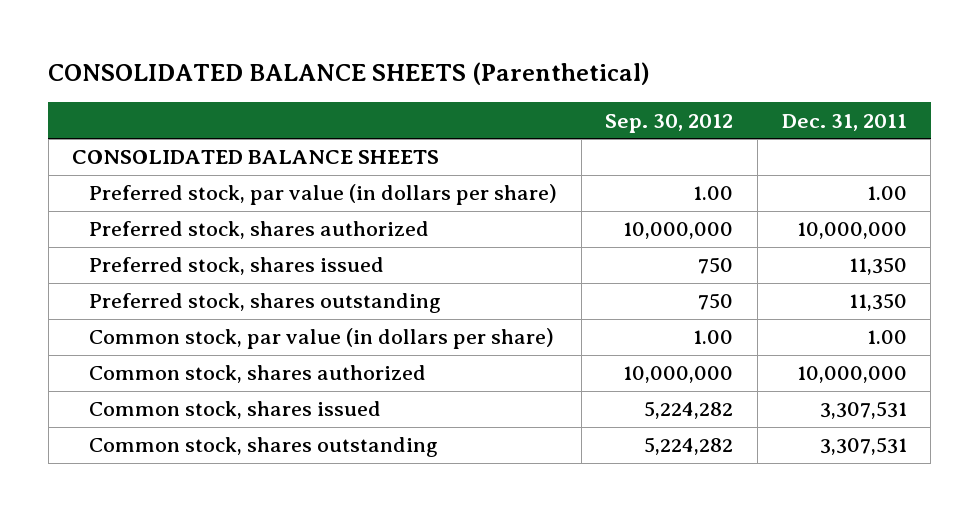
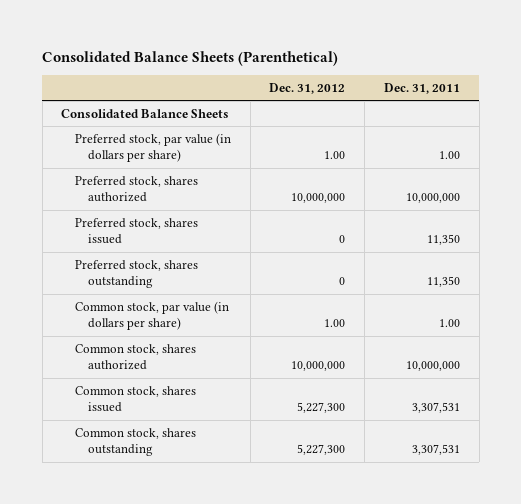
- CONSOLIDATED BALANCE SHEETS (Parenthetical)
+ Consolidated Balance Sheets (Parenthetical)
- | Sep. 30, 2012 | Dec. 31, 2011
+ | Dec. 31, 2012 | Dec. 31, 2011
- CONSOLIDATED BALANCE SHEETS
+ Consolidated Balance Sheets

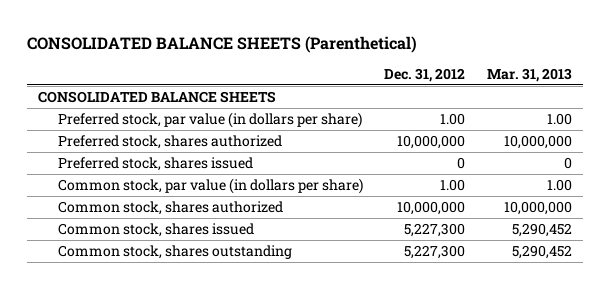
- Consolidated Balance Sheets (Parenthetical)
+ CONSOLIDATED BALANCE SHEETS (Parenthetical)
- | Dec. 31, 2012 | Dec. 31, 2011
+ | Dec. 31, 2012 | Mar. 31, 2013
- Consolidated Balance Sheets
+ CONSOLIDATED BALANCE SHEETS
- Preferred stock, shares outstanding | 0 | 11,350

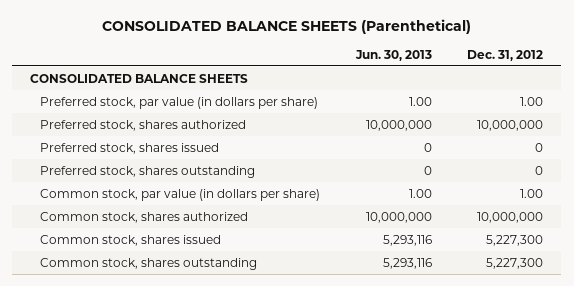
- | Dec. 31, 2012 | Mar. 31, 2013
+ | Jun. 30, 2013 | Dec. 31, 2012
+ Preferred stock, shares outstanding | 0 | 0

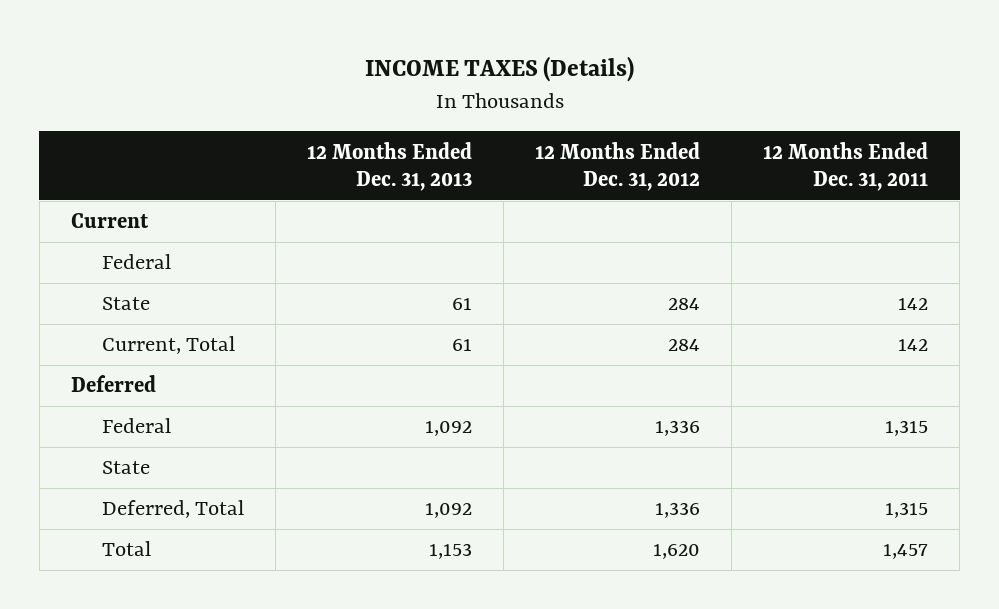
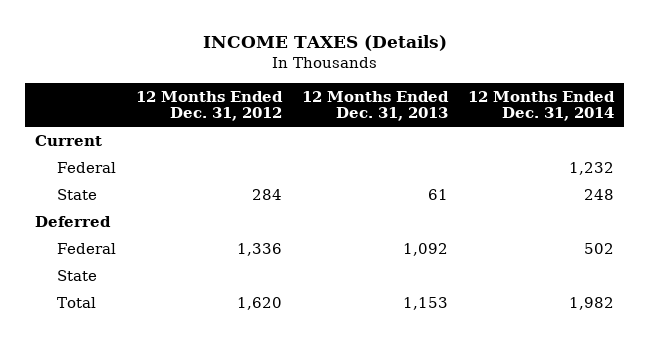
- | 12 Months Ended Dec. 31, 2013 | 12 Months Ended Dec. 31, 2012 | 12 Months Ended Dec. 31, 2011
+ | 12 Months Ended Dec. 31, 2012 | 12 Months Ended Dec. 31, 2013 | 12 Months Ended Dec. 31, 2014
- Current, Total | 61 | 284 | 142
- Deferred, Total | 1,092 | 1,336 | 1,315

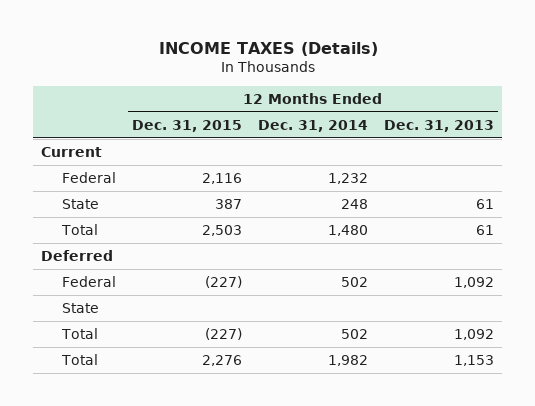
- | 12 Months Ended Dec. 31, 2012 | 12 Months Ended Dec. 31, 2013 | 12 Months Ended Dec. 31, 2014
+ | 12 Months Ended Dec. 31, 2015 | 12 Months Ended Dec. 31, 2014 | 12 Months Ended Dec. 31, 2013
+ Total | 2,503 | 1,480 | 61
+ Total | (227) | 502 | 1,092

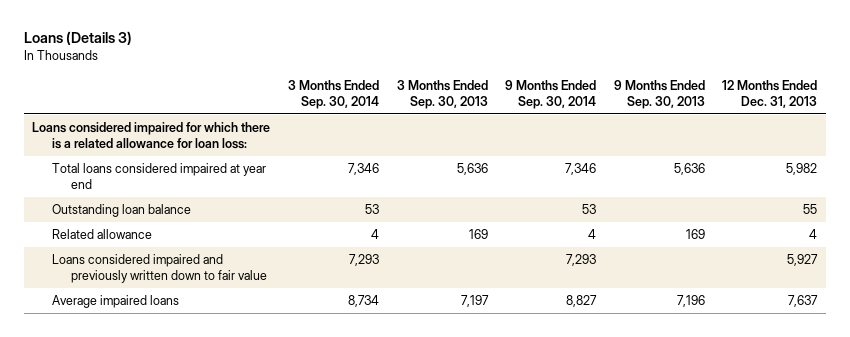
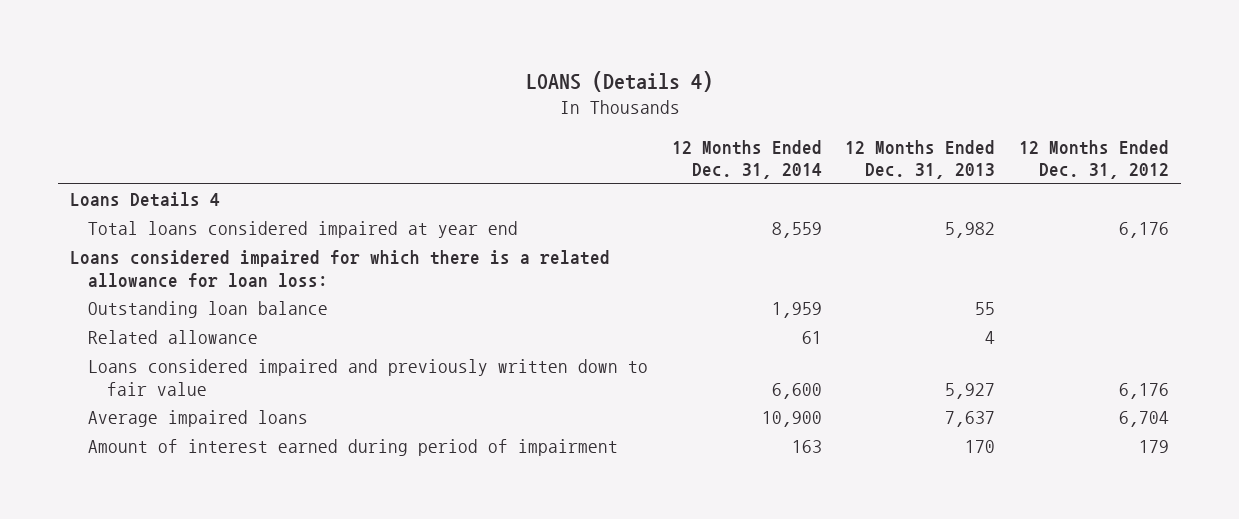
- Loans (Details 3)
+ LOANS (Details 4)
- | 3 Months Ended Sep. 30, 2014 | 3 Months Ended Sep. 30, 2013 | 9 Months Ended Sep. 30, 2014 | 9 Months Ended Sep. 30, 2013 | 12 Months Ended Dec. 31, 2013
+ | 12 Months Ended Dec. 31, 2014 | 12 Months Ended Dec. 31, 2013 | 12 Months Ended Dec. 31, 2012
+ Loans Details 4
moved down: Loans considered impaired for which there is a related allowance for loan loss:
+ Amount of interest earned during period of impairment | 163 | 170 | 179

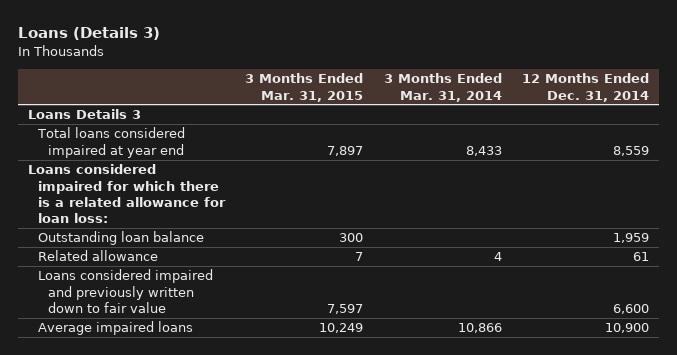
- LOANS (Details 4)
+ Loans (Details 3)
- | 12 Months Ended Dec. 31, 2014 | 12 Months Ended Dec. 31, 2013 | 12 Months Ended Dec. 31, 2012
+ | 3 Months Ended Mar. 31, 2015 | 3 Months Ended Mar. 31, 2014 | 12 Months Ended Dec. 31, 2014
- Loans Details 4
+ Loans Details 3
- Amount of interest earned during period of impairment | 163 | 170 | 179

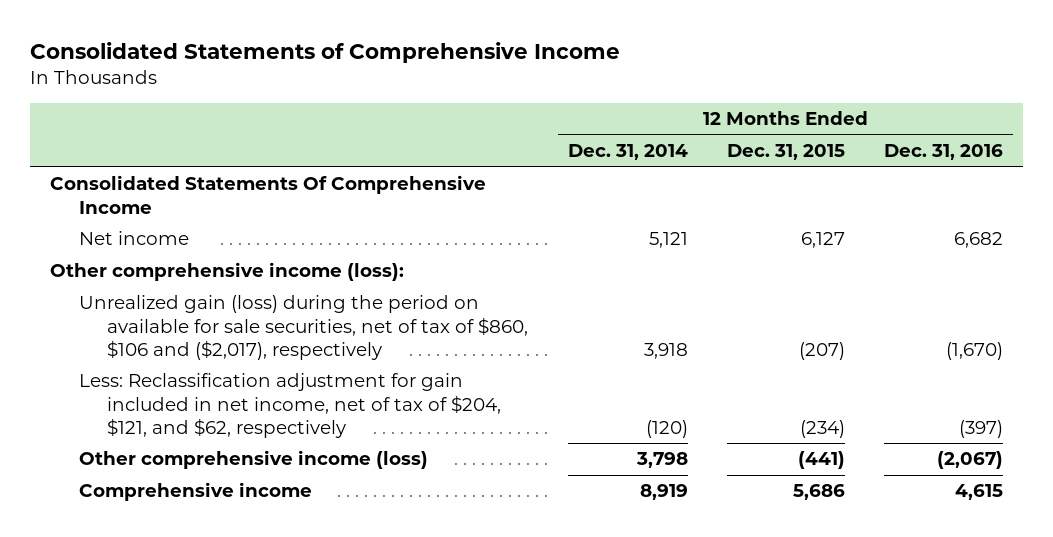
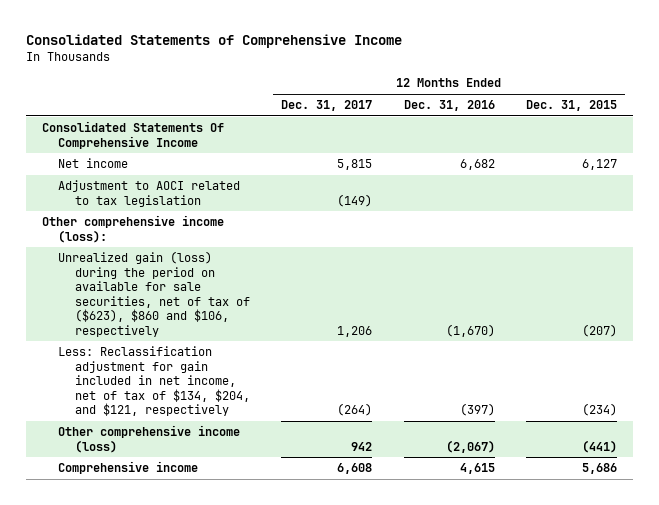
- | 12 Months Ended Dec. 31, 2014 | 12 Months Ended Dec. 31, 2015 | 12 Months Ended Dec. 31, 2016
+ | 12 Months Ended Dec. 31, 2017 | 12 Months Ended Dec. 31, 2016 | 12 Months Ended Dec. 31, 2015
+ Adjustment to AOCI related to tax legislation | (149) | |
- Unrealized gain (loss) during the period on available for sale securities, net of tax of $860, $106 and ($2,017), respectively | 3,918 | (207) | (1,670)
- Less: Reclassification adjustment for gain included in net income, net of tax of $204, $121, and $62, respectively | (120) | (234) | (397)
+ Unrealized gain (loss) during the period on available for sale securities, net of tax of ($623), $860 and $106, respectively | 1,206 | (1,670) | (207)
+ Less: Reclassification adjustment for gain included in net income, net of tax of $134, $204, and $121, respectively | (264) | (397) | (234)

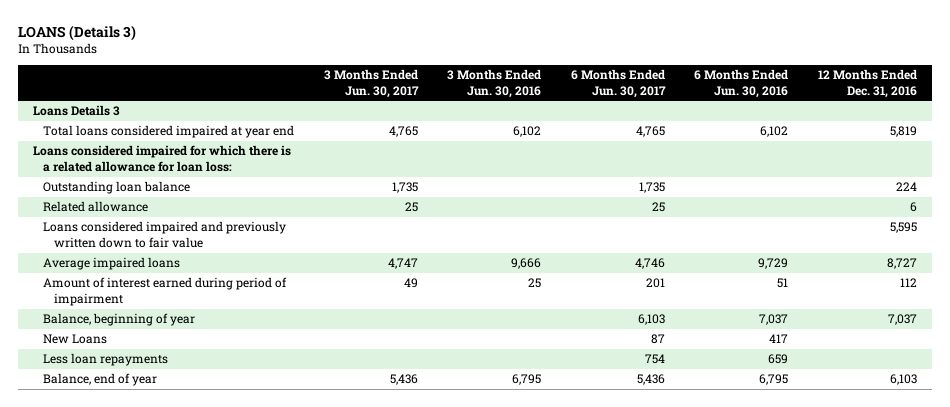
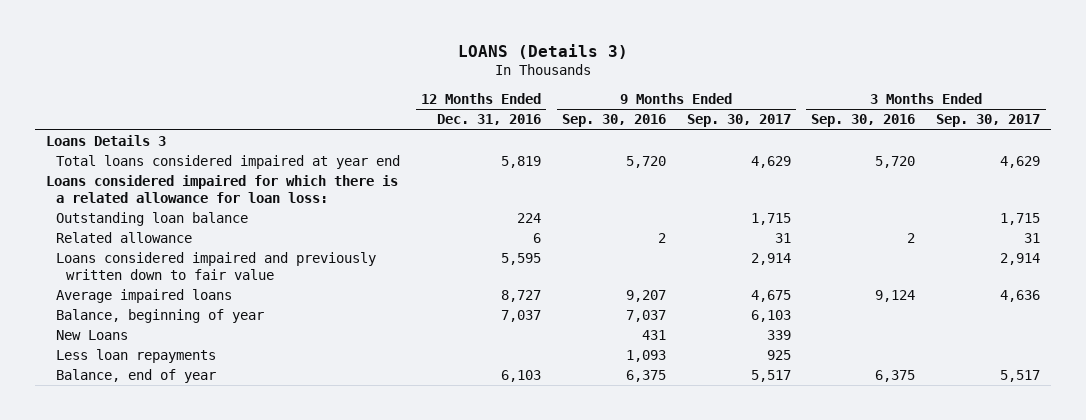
- | 3 Months Ended Jun. 30, 2017 | 3 Months Ended Jun. 30, 2016 | 6 Months Ended Jun. 30, 2017 | 6 Months Ended Jun. 30, 2016 | 12 Months Ended Dec. 31, 2016
+ | 12 Months Ended Dec. 31, 2016 | 9 Months Ended Sep. 30, 2016 | 9 Months Ended Sep. 30, 2017 | 3 Months Ended Sep. 30, 2016 | 3 Months Ended Sep. 30, 2017
- Amount of interest earned during period of impairment | 49 | 25 | 201 | 51 | 112

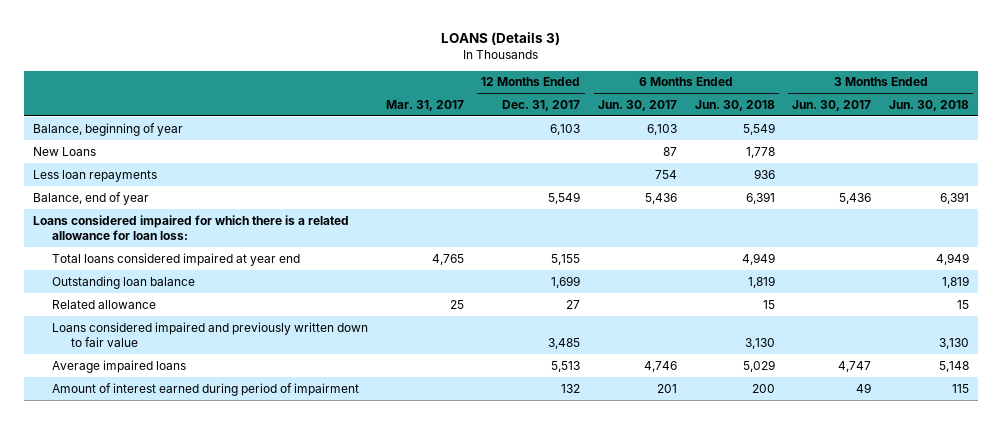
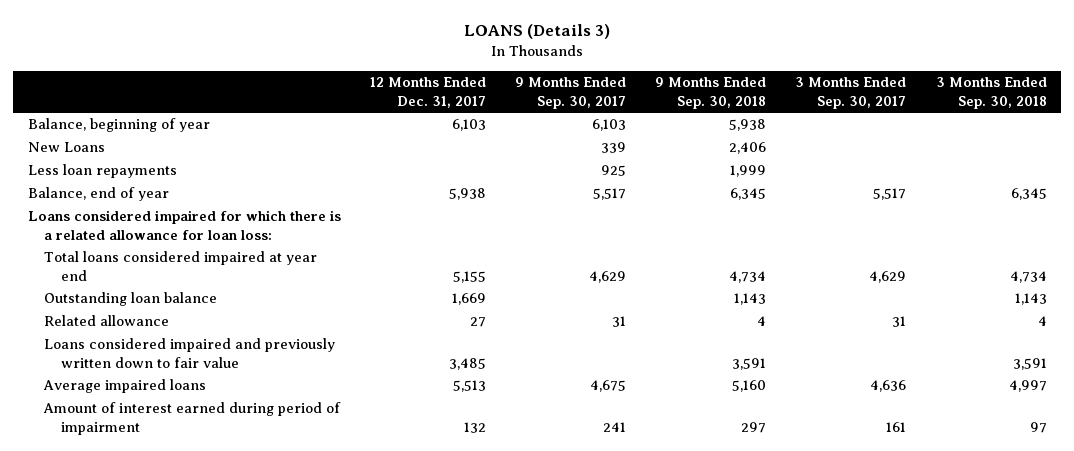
- | Mar. 31, 2017 | 12 Months Ended Dec. 31, 2017 | 6 Months Ended Jun. 30, 2017 | 6 Months Ended Jun. 30, 2018 | 3 Months Ended Jun. 30, 2017 | 3 Months Ended Jun. 30, 2018
+ | 12 Months Ended Dec. 31, 2017 | 9 Months Ended Sep. 30, 2017 | 9 Months Ended Sep. 30, 2018 | 3 Months Ended Sep. 30, 2017 | 3 Months Ended Sep. 30, 2018
- Balance, end of year | | 5,549 | 5,436 | 6,391 | 5,436 | 6,391
+ Balance, end of year | 5,938 | 5,517 | 6,345 | 5,517 | 6,345
- Outstanding loan balance | | 1,699 | | 1,819 | | 1,819
+ Outstanding loan balance | 1,669 | | 1,143 | | 1,143

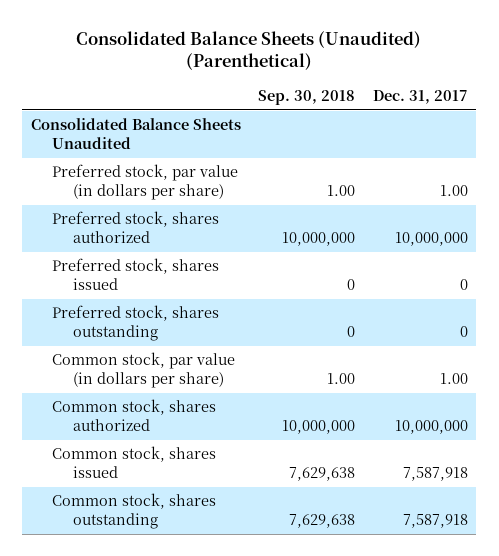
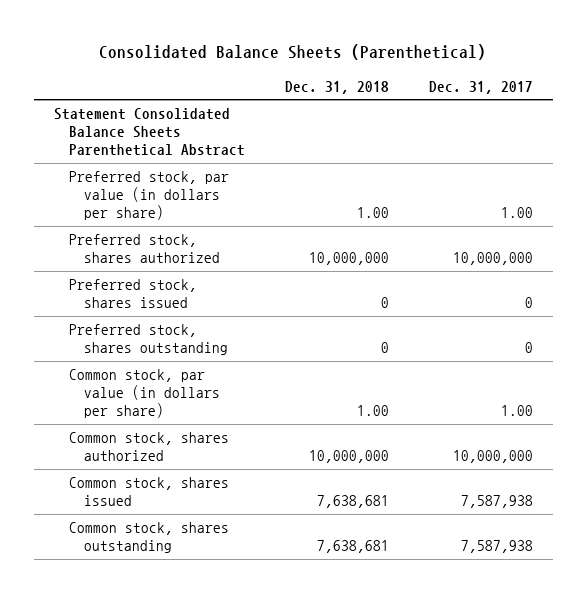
- Consolidated Balance Sheets (Unaudited) (Parenthetical)
+ Consolidated Balance Sheets (Parenthetical)
- | Sep. 30, 2018 | Dec. 31, 2017
+ | Dec. 31, 2018 | Dec. 31, 2017
- Consolidated Balance Sheets Unaudited
+ Statement Consolidated Balance Sheets Parenthetical Abstract
- Common stock, shares issued | 7,629,638 | 7,587,918
- Common stock, shares outstanding | 7,629,638 | 7,587,918
+ Common stock, shares issued | 7,638,681 | 7,587,938
+ Common stock, shares outstanding | 7,638,681 | 7,587,938

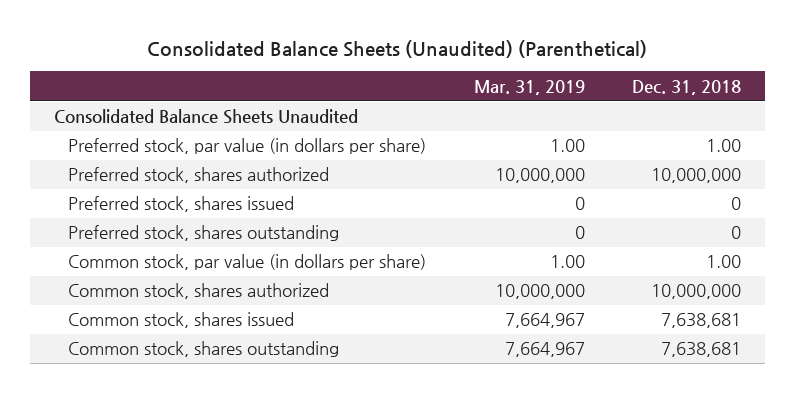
- Consolidated Balance Sheets (Parenthetical)
+ Consolidated Balance Sheets (Unaudited) (Parenthetical)
- | Dec. 31, 2018 | Dec. 31, 2017
+ | Mar. 31, 2019 | Dec. 31, 2018
- Statement Consolidated Balance Sheets Parenthetical Abstract
+ Consolidated Balance Sheets Unaudited

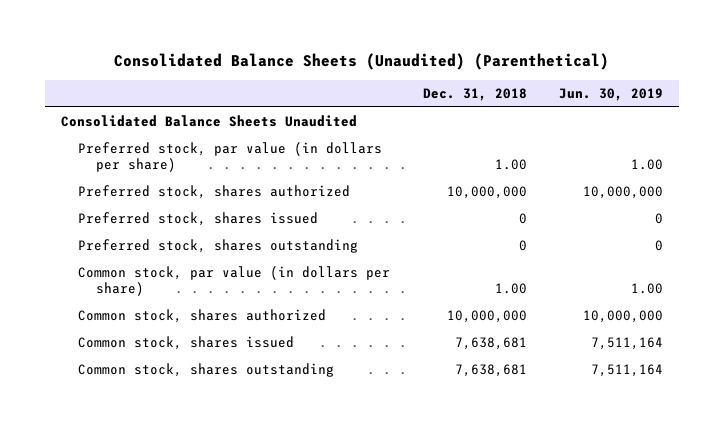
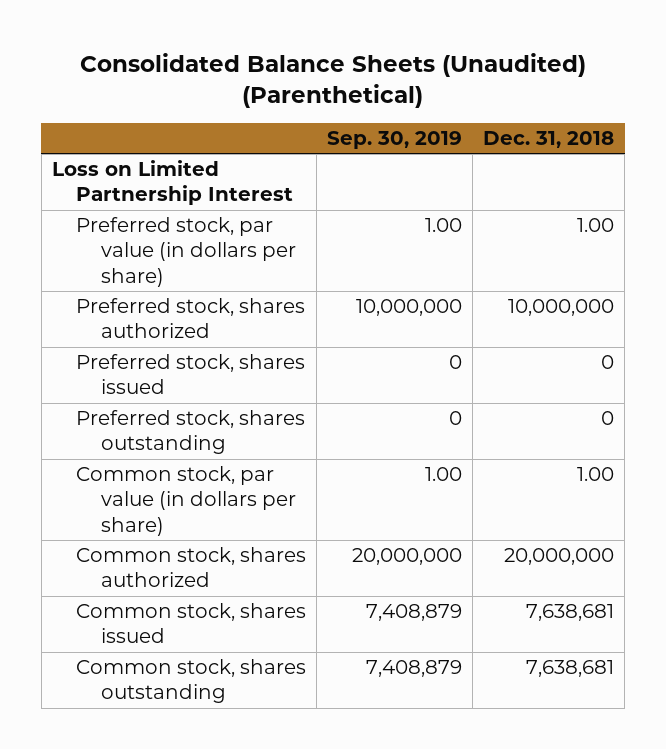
- | Dec. 31, 2018 | Jun. 30, 2019
+ | Sep. 30, 2019 | Dec. 31, 2018
- Consolidated Balance Sheets Unaudited
+ Loss on Limited Partnership Interest
- Common stock, shares authorized | 10,000,000 | 10,000,000
+ Common stock, shares authorized | 20,000,000 | 20,000,000

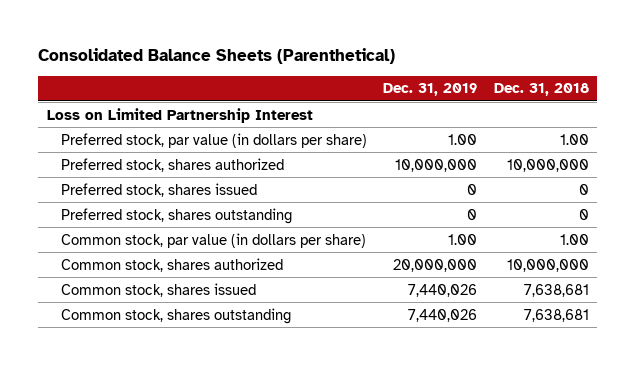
- Consolidated Balance Sheets (Unaudited) (Parenthetical)
+ Consolidated Balance Sheets (Parenthetical)
- | Sep. 30, 2019 | Dec. 31, 2018
+ | Dec. 31, 2019 | Dec. 31, 2018
- Common stock, shares authorized | 20,000,000 | 20,000,000
+ Common stock, shares authorized | 20,000,000 | 10,000,000

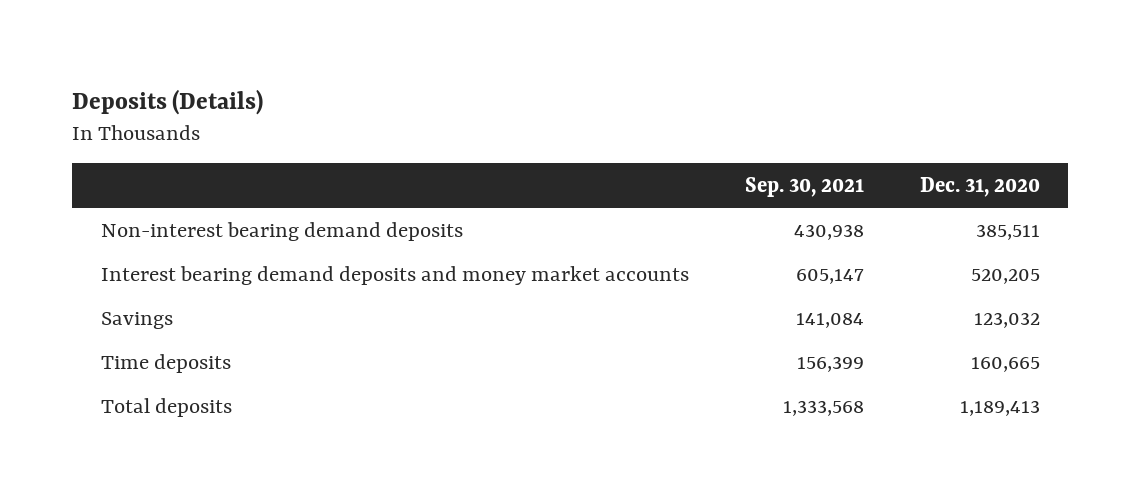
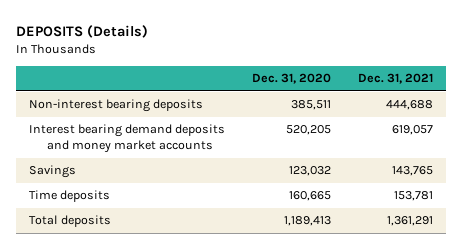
- Deposits (Details)
+ DEPOSITS (Details)
- | Sep. 30, 2021 | Dec. 31, 2020
+ | Dec. 31, 2020 | Dec. 31, 2021
- Non-interest bearing demand deposits | 430,938 | 385,511
+ Non-interest bearing deposits | 385,511 | 444,688

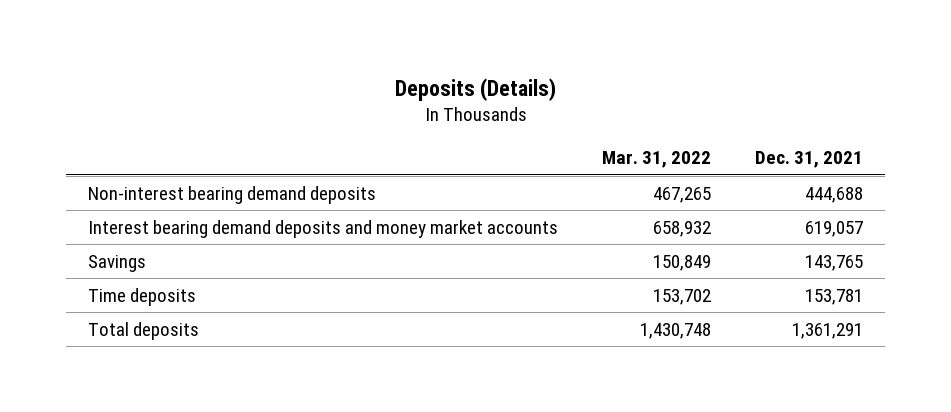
- DEPOSITS (Details)
+ Deposits (Details)
- | Dec. 31, 2020 | Dec. 31, 2021
+ | Mar. 31, 2022 | Dec. 31, 2021
- Non-interest bearing deposits | 385,511 | 444,688
+ Non-interest bearing demand deposits | 467,265 | 444,688

